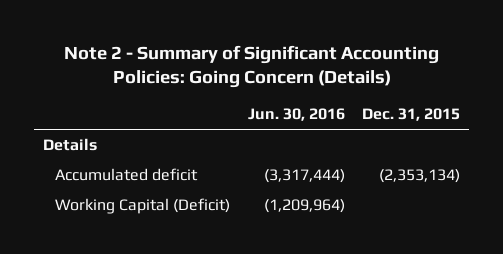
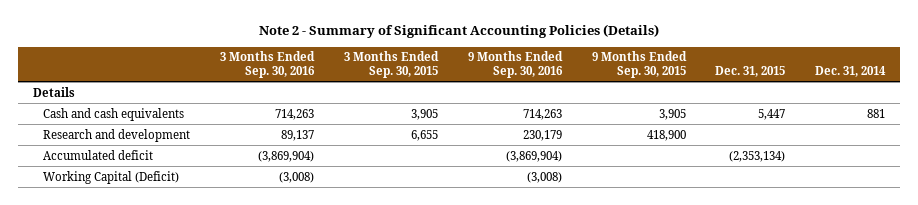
- Note 2 - Summary of Significant Accounting Policies: Going Concern (Details)
+ Note 2 - Summary of Significant Accounting Policies (Details)
- | Jun. 30, 2016 | Dec. 31, 2015
+ | 3 Months Ended Sep. 30, 2016 | 3 Months Ended Sep. 30, 2015 | 9 Months Ended Sep. 30, 2016 | 9 Months Ended Sep. 30, 2015 | Dec. 31, 2015 | Dec. 31, 2014
+ Cash and cash equivalents | 714,263 | 3,905 | 714,263 | 3,905 | 5,447 | 881
+ Research and development | 89,137 | 6,655 | 230,179 | 418,900 | |

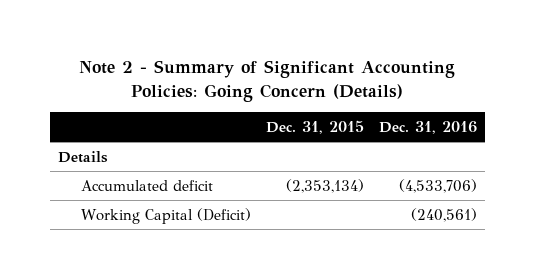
- Note 2 - Summary of Significant Accounting Policies (Details)
+ Note 2 - Summary of Significant Accounting Policies: Going Concern (Details)
- | 3 Months Ended Sep. 30, 2016 | 3 Months Ended Sep. 30, 2015 | 9 Months Ended Sep. 30, 2016 | 9 Months Ended Sep. 30, 2015 | Dec. 31, 2015 | Dec. 31, 2014
+ | Dec. 31, 2015 | Dec. 31, 2016
- Cash and cash equivalents | 714,263 | 3,905 | 714,263 | 3,905 | 5,447 | 881
- Research and development | 89,137 | 6,655 | 230,179 | 418,900 | |

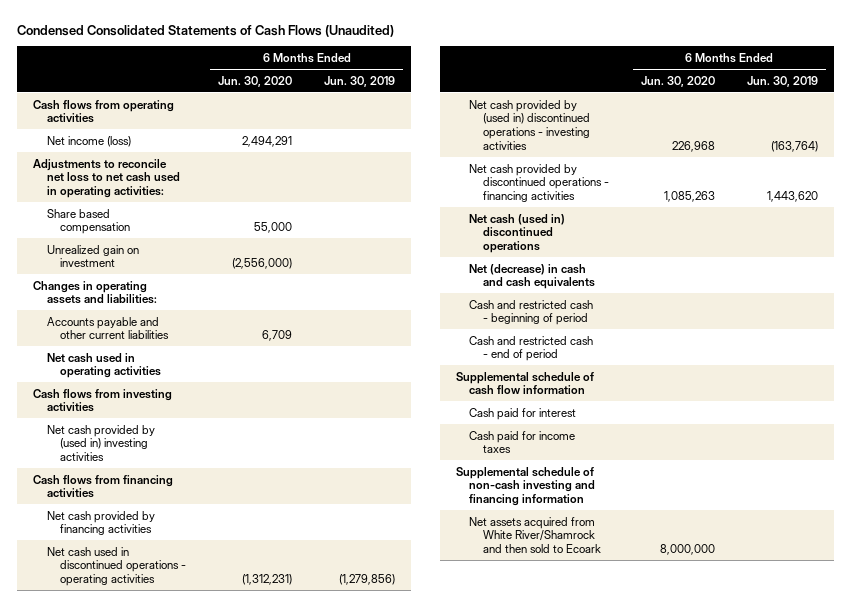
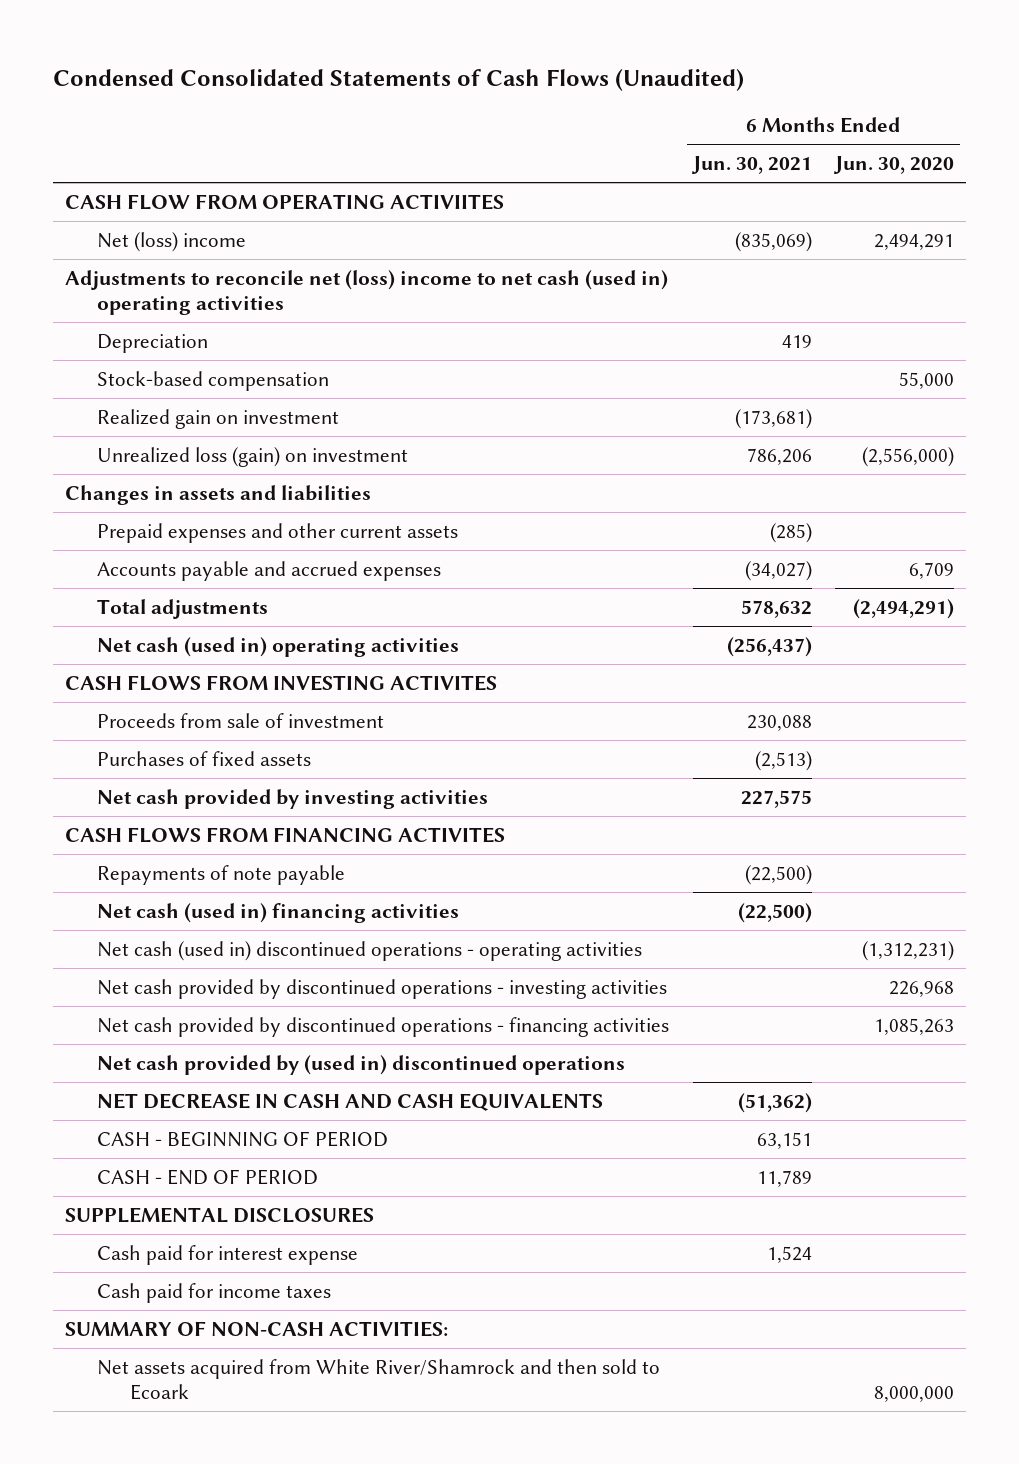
- | 6 Months Ended Jun. 30, 2020 | 6 Months Ended Jun. 30, 2019
+ | 6 Months Ended Jun. 30, 2021 | 6 Months Ended Jun. 30, 2020
- Cash flows from operating activities
- Net income (loss) | 2,494,291 |
- Adjustments to reconcile net loss to net cash used in operating activities:
- Share based compensation | 55,000 |
- Unrealized gain on investment | (2,556,000) |
- Changes in operating assets and liabilities:
- Accounts payable and other current liabilities | 6,709 |
- Net cash used in operating activities
- Cash flows from investing activities
- Net cash provided by (used in) investing activities
- Cash flows from financing activities
- Net cash provided by financing activities
- Net cash used in discontinued operations - operating activities | (1,312,231) | (1,279,856)
- Net cash provided by (used in) discontinued operations - investing activities | 226,968 | (163,764)
+ CASH FLOW FROM OPERATING ACTIVIITES
+ Net (loss) income | (835,069) | 2,494,291
+ Adjustments to reconcile net (loss) income to net cash (used in) operating activities
+ Depreciation | 419 |
+ Stock-based compensation | | 55,000
+ Realized gain on investment | (173,681) |
+ Unrealized loss (gain) on investment | 786,206 | (2,556,000)
+ Changes in assets and liabilities
+ Prepaid expenses and other current assets | (285) |
+ Accounts payable and accrued expenses | (34,027) | 6,709
+ Total adjustments | 578,632 | (2,494,291)
+ Net cash (used in) operating activities | (256,437) |
+ CASH FLOWS FROM INVESTING ACTIVITES
+ Proceeds from sale of investment | 230,088 |
+ Purchases of fixed assets | (2,513) |
+ Net cash provided by investing activities | 227,575 |
+ CASH FLOWS FROM FINANCING ACTIVITES
+ Repayments of note payable | (22,500) |
+ Net cash (used in) financing activities | (22,500) |
+ Net cash (used in) discontinued operations - operating activities | | (1,312,231)
+ Net cash provided by discontinued operations - investing activities | | 226,968
- Net cash (used in) discontinued operations
- Net (decrease) in cash and cash equivalents
- Cash and restricted cash - beginning of period
- Cash and restricted cash - end of period
- Supplemental schedule of cash flow information
- Cash paid for interest
+ Net cash provided by (used in) discontinued operations
+ NET DECREASE IN CASH AND CASH EQUIVALENTS | (51,362) |
+ CASH - BEGINNING OF PERIOD | 63,151 |
+ CASH - END OF PERIOD | 11,789 |
+ SUPPLEMENTAL DISCLOSURES
+ Cash paid for interest expense | 1,524 |
- Supplemental schedule of non-cash investing and financing information
+ SUMMARY OF NON-CASH ACTIVITIES:

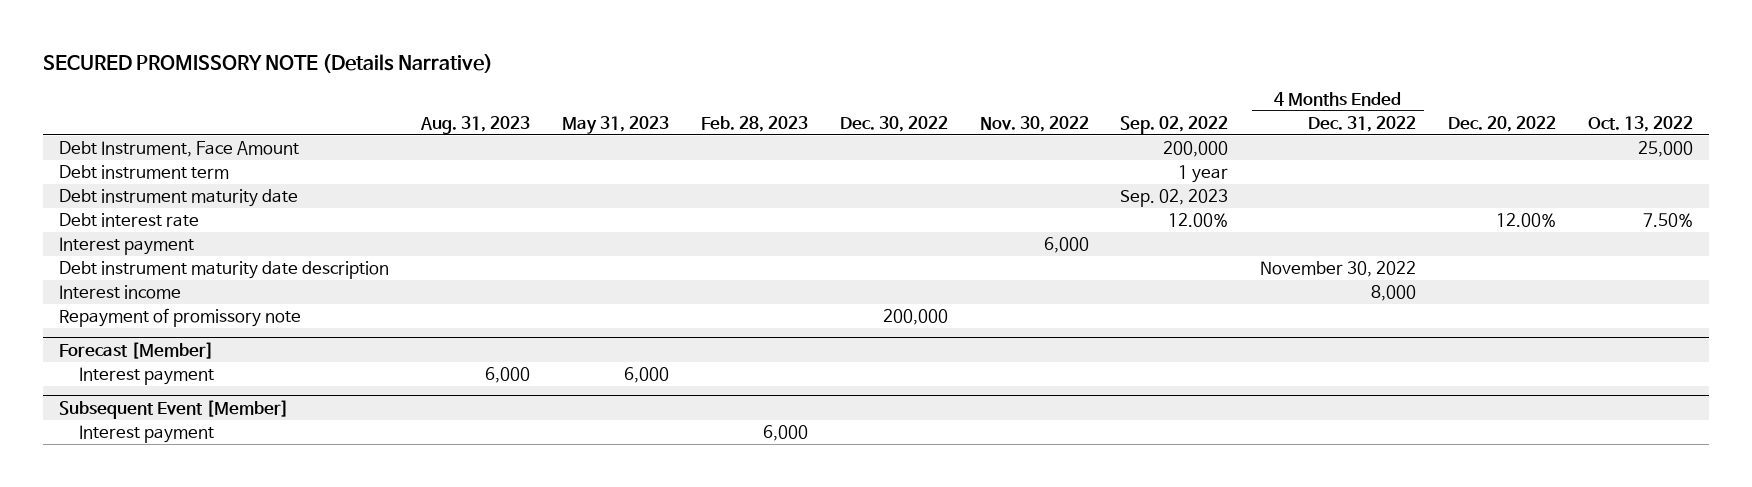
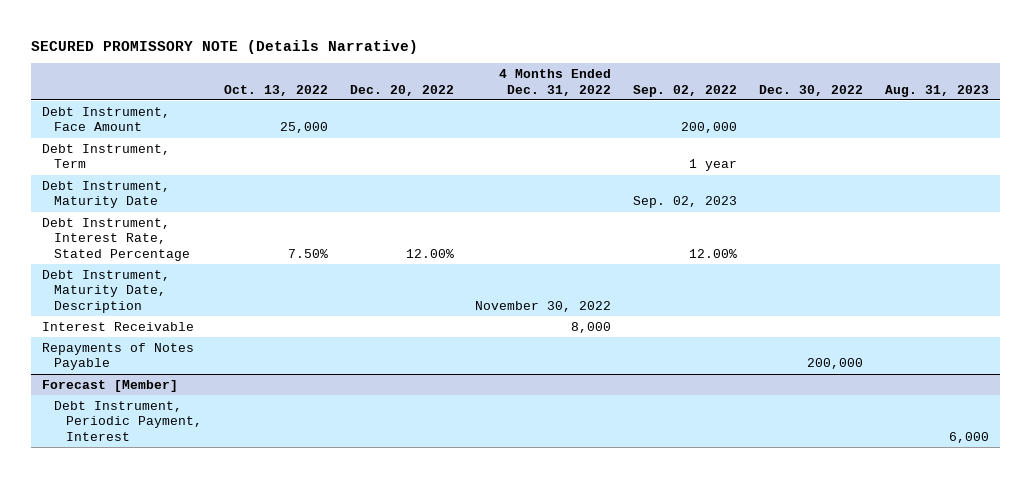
- | Aug. 31, 2023 | May 31, 2023 | Feb. 28, 2023 | Dec. 30, 2022 | Nov. 30, 2022 | Sep. 02, 2022 | 4 Months Ended Dec. 31, 2022 | Dec. 20, 2022 | Oct. 13, 2022
+ | Oct. 13, 2022 | Dec. 20, 2022 | 4 Months Ended Dec. 31, 2022 | Sep. 02, 2022 | Dec. 30, 2022 | Aug. 31, 2023
- Debt instrument term | | | | | | 1 year | | |
- Debt instrument maturity date | | | | | | Sep. 02, 2023 | | |
- Debt interest rate | | | | | | 12.00% | | 12.00% | 7.50%
- Interest payment | | | | | 6,000 | | | |
- Debt instrument maturity date description | | | | | | | November 30, 2022 | |
- Interest income | | | | | | | 8,000 | |
- Repayment of promissory note | | | | 200,000 | | | | |
+ Debt Instrument, Term | | | | 1 year | |
+ Debt Instrument, Maturity Date | | | | Sep. 02, 2023 | |
+ Debt Instrument, Interest Rate, Stated Percentage | 7.50% | 12.00% | | 12.00% | |
+ Debt Instrument, Maturity Date, Description | | | November 30, 2022 | | |
+ Interest Receivable | | | 8,000 | | |
+ Repayments of Notes Payable | | | | | 200,000 |
@ Forecast [Member]
- Interest payment | 6,000 | 6,000 | | | | | | |
- Subsequent Event [Member]
- Interest payment | | | 6,000 | | | | | |
@ Forecast [Member]
+ Debt Instrument, Periodic Payment, Interest | | | | | | 6,000

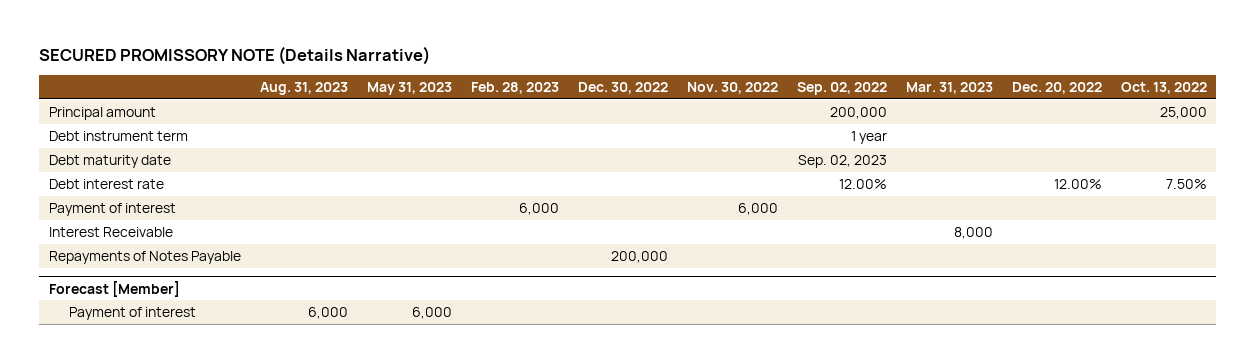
- | Oct. 13, 2022 | Dec. 20, 2022 | 4 Months Ended Dec. 31, 2022 | Sep. 02, 2022 | Dec. 30, 2022 | Aug. 31, 2023
+ | Aug. 31, 2023 | May 31, 2023 | Feb. 28, 2023 | Dec. 30, 2022 | Nov. 30, 2022 | Sep. 02, 2022 | Mar. 31, 2023 | Dec. 20, 2022 | Oct. 13, 2022
- Debt Instrument, Face Amount | 25,000 | | | 200,000 | |
- Debt Instrument, Term | | | | 1 year | |
- Debt Instrument, Maturity Date | | | | Sep. 02, 2023 | |
- Debt Instrument, Interest Rate, Stated Percentage | 7.50% | 12.00% | | 12.00% | |
- Debt Instrument, Maturity Date, Description | | | November 30, 2022 | | |
+ Principal amount | | | | | | 200,000 | | | 25,000
+ Debt instrument term | | | | | | 1 year | | |
+ Debt maturity date | | | | | | Sep. 02, 2023 | | |
+ Debt interest rate | | | | | | 12.00% | | 12.00% | 7.50%
+ Payment of interest | | | 6,000 | | 6,000 | | | |
@ Forecast [Member]
- Debt Instrument, Periodic Payment, Interest | | | | | | 6,000
+ Payment of interest | 6,000 | 6,000 | | | | | | |

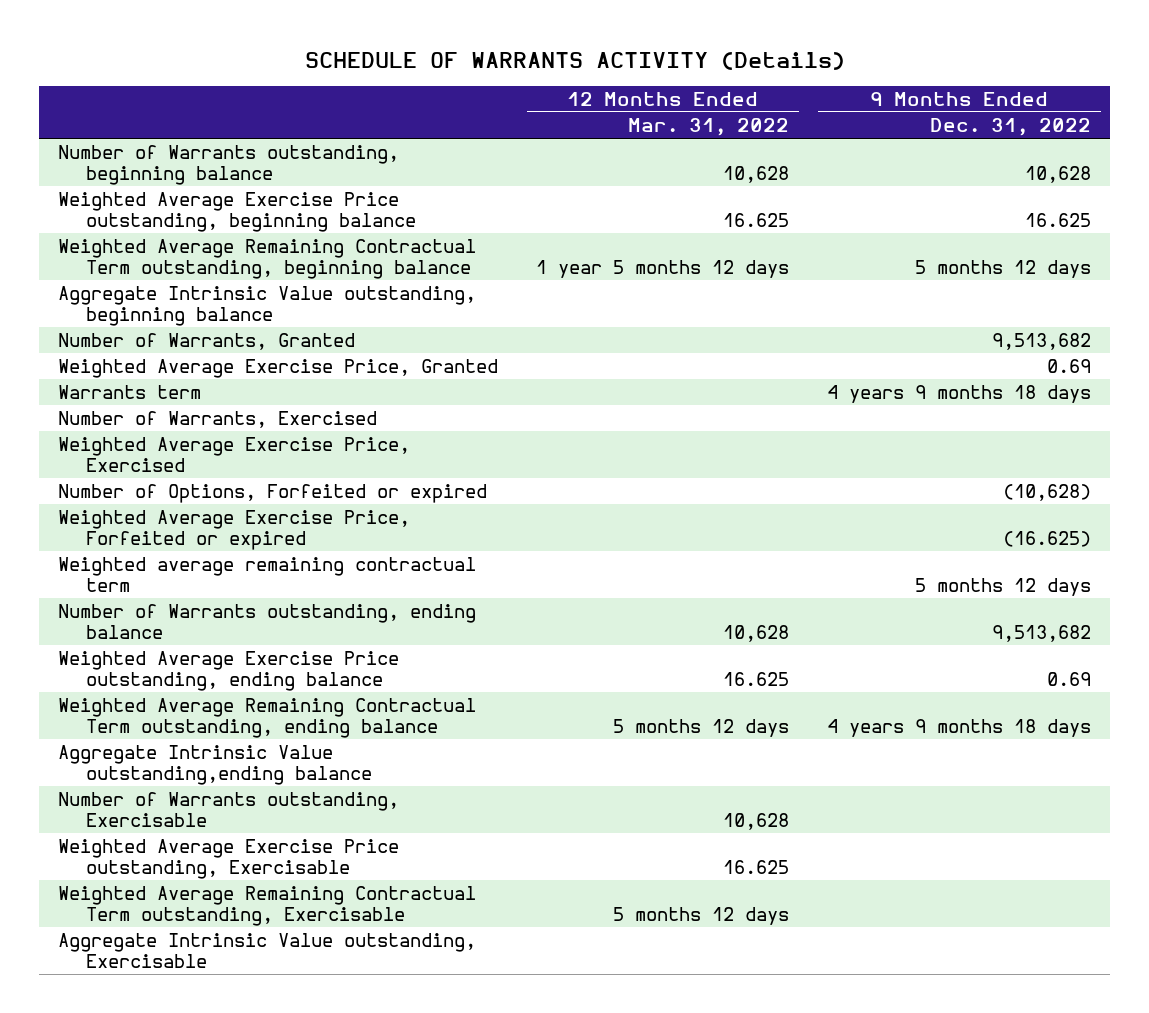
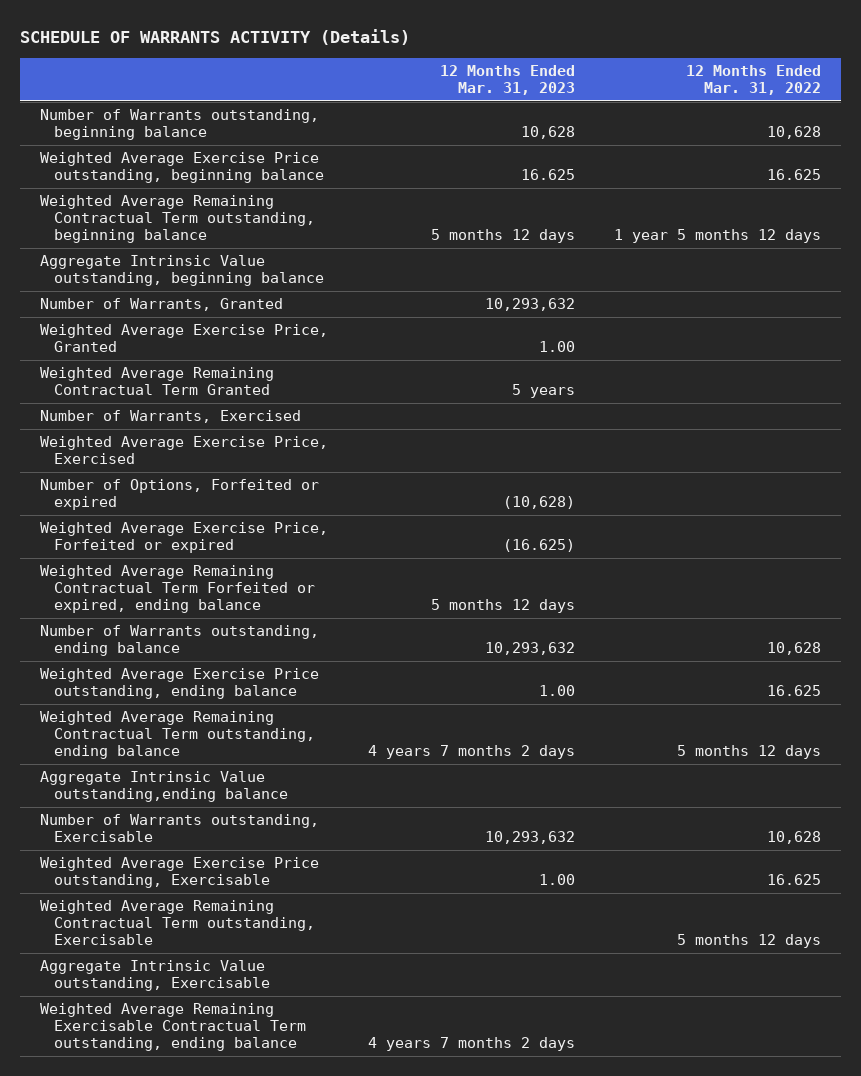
- | 12 Months Ended Mar. 31, 2022 | 9 Months Ended Dec. 31, 2022
+ | 12 Months Ended Mar. 31, 2023 | 12 Months Ended Mar. 31, 2022
- Warrants term | | 4 years 9 months 18 days
+ Weighted Average Remaining Contractual Term Granted | 5 years |
- Weighted average remaining contractual term | | 5 months 12 days
+ Weighted Average Remaining Contractual Term Forfeited or expired, ending balance | 5 months 12 days |
+ Weighted Average Remaining Exercisable Contractual Term outstanding, ending balance | 4 years 7 months 2 days |

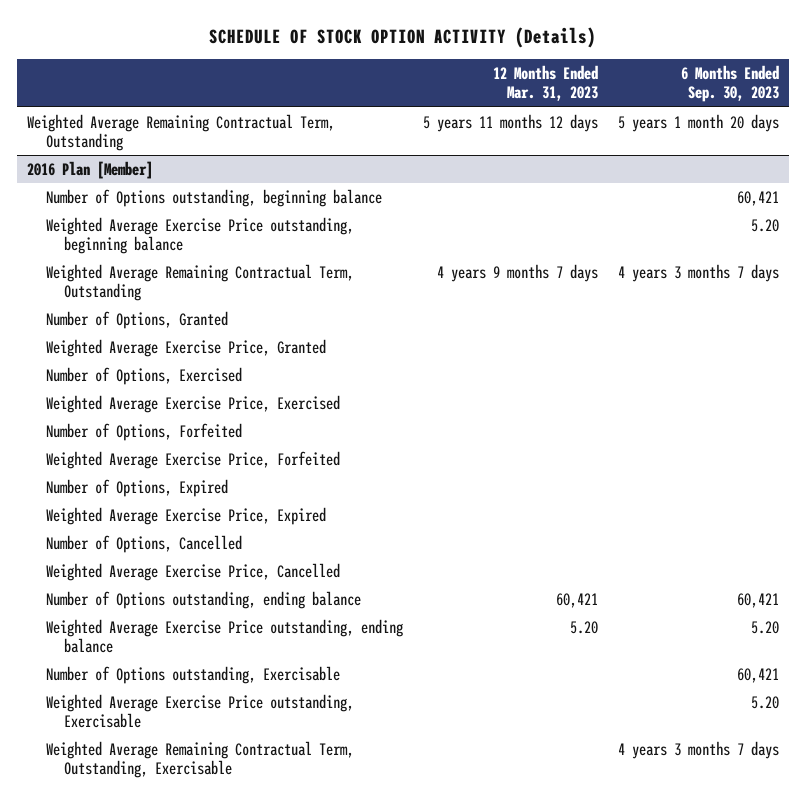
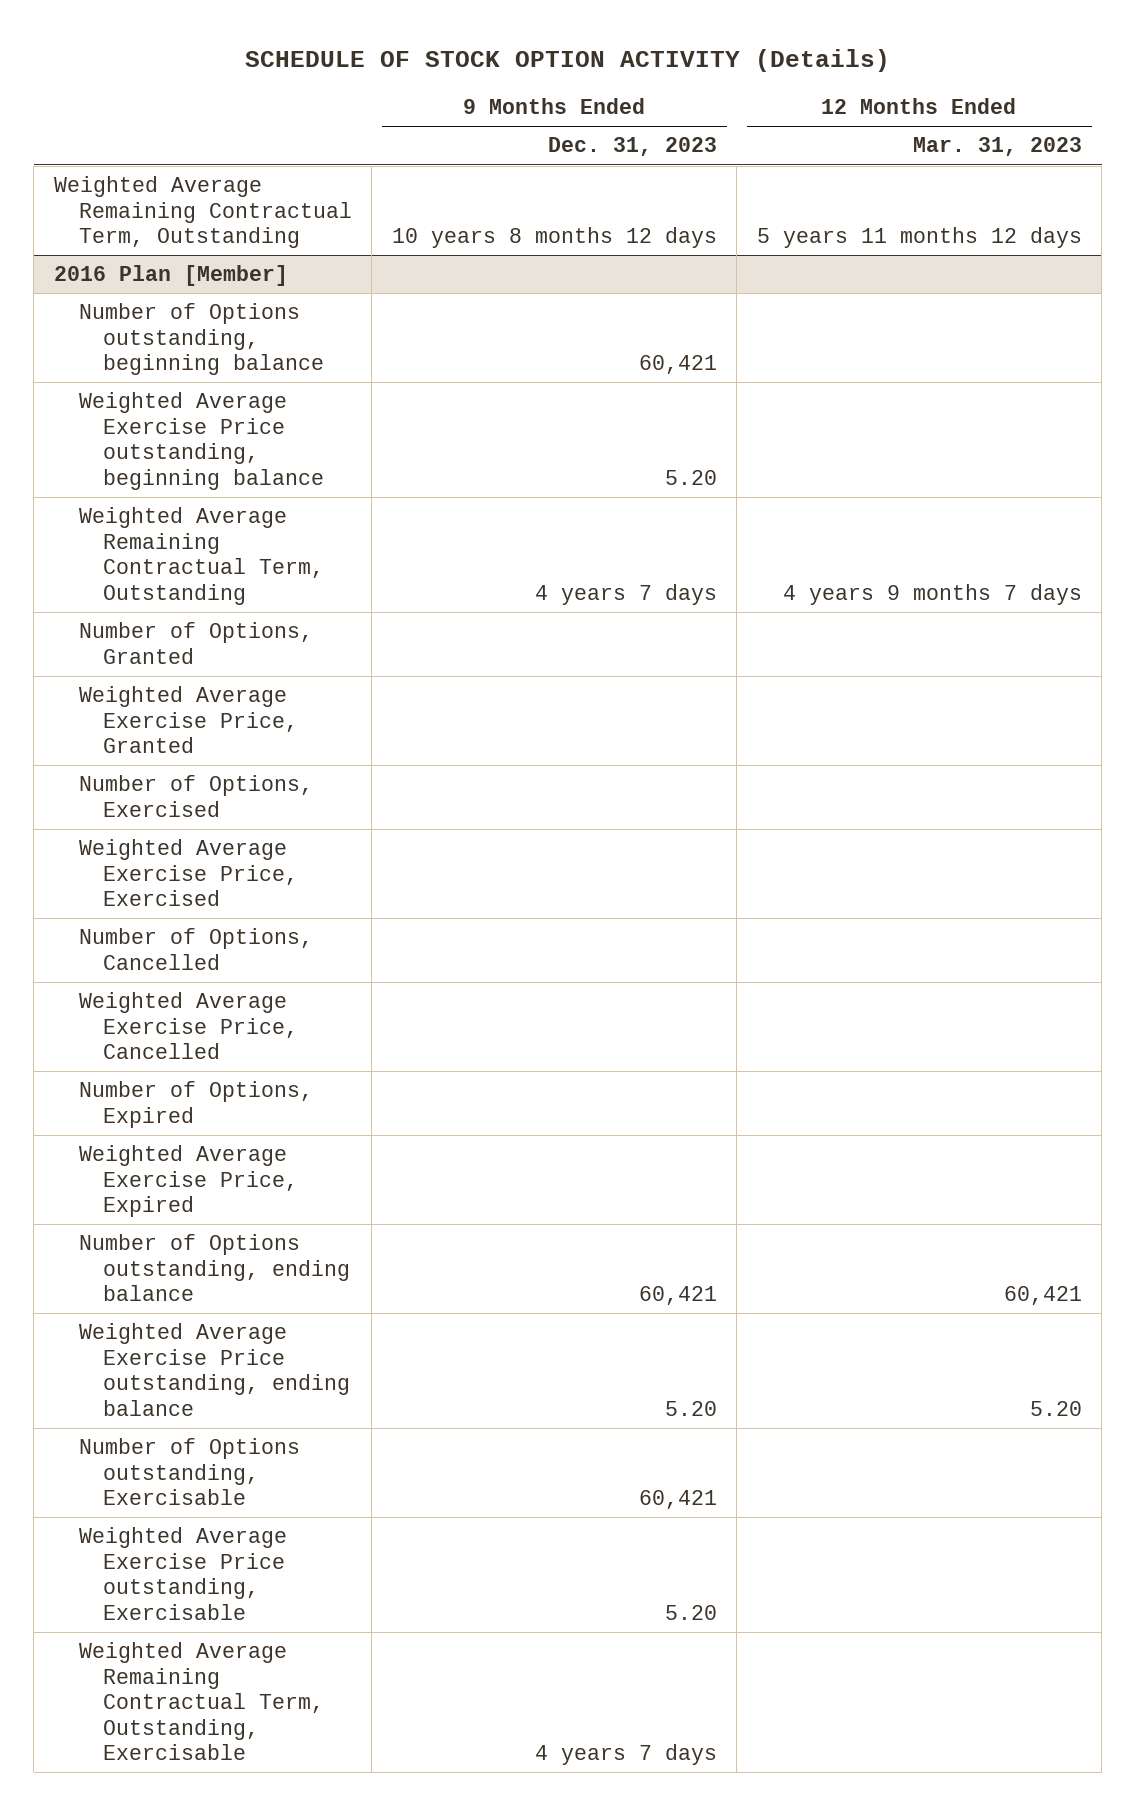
- | 12 Months Ended Mar. 31, 2023 | 6 Months Ended Sep. 30, 2023
+ | 9 Months Ended Dec. 31, 2023 | 12 Months Ended Mar. 31, 2023
@ 2016 Plan [Member]
- Number of Options, Forfeited
- Weighted Average Exercise Price, Forfeited
moved down: Number of Options, Expired
moved down: Weighted Average Exercise Price, Expired

